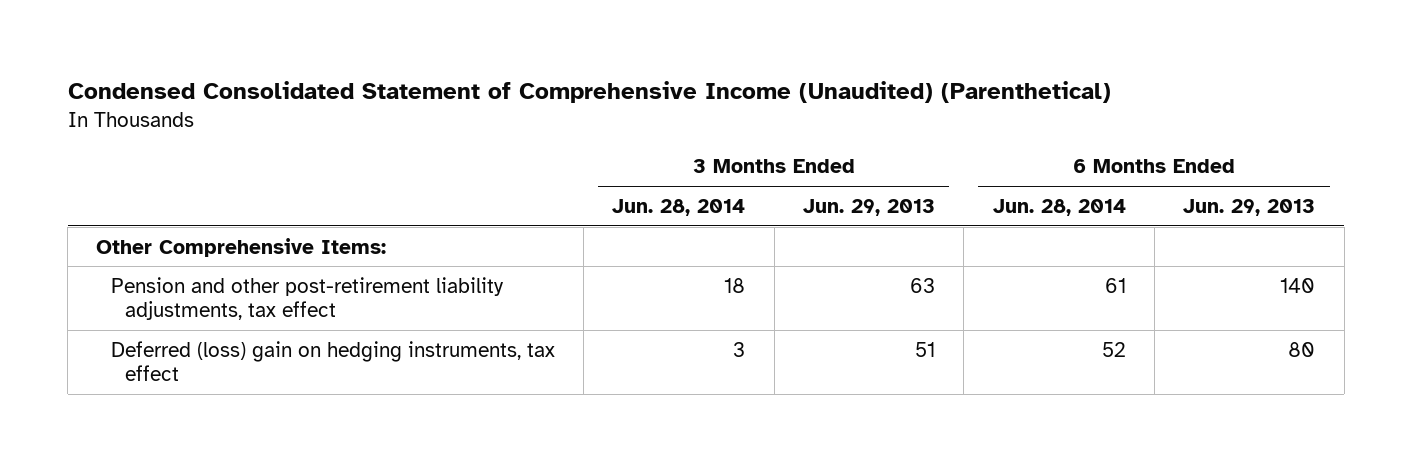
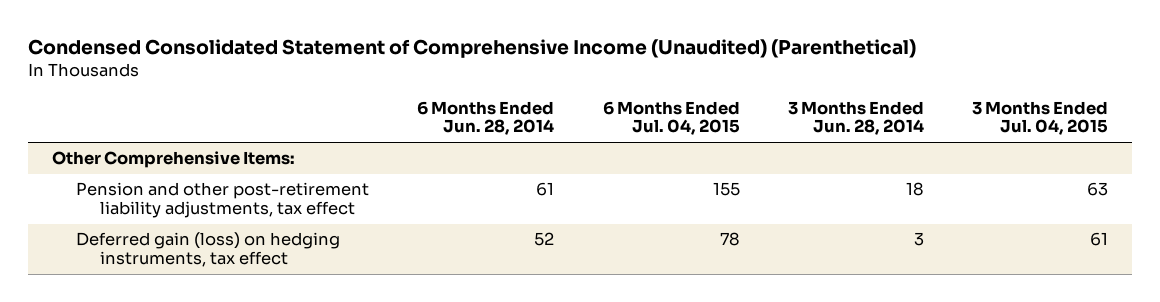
- | 3 Months Ended Jun. 28, 2014 | 3 Months Ended Jun. 29, 2013 | 6 Months Ended Jun. 28, 2014 | 6 Months Ended Jun. 29, 2013
+ | 6 Months Ended Jun. 28, 2014 | 6 Months Ended Jul. 04, 2015 | 3 Months Ended Jun. 28, 2014 | 3 Months Ended Jul. 04, 2015
- Deferred (loss) gain on hedging instruments, tax effect | 3 | 51 | 52 | 80
+ Deferred gain (loss) on hedging instruments, tax effect | 52 | 78 | 3 | 61

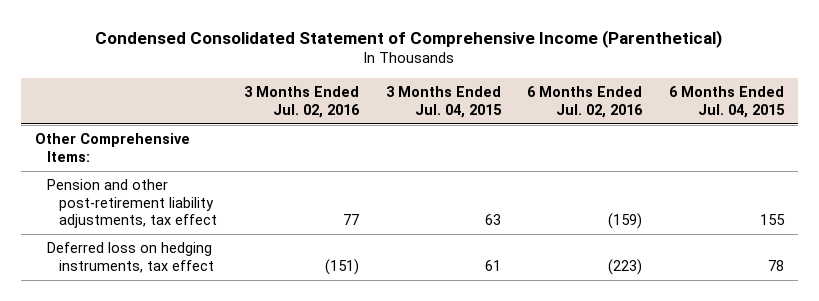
- Condensed Consolidated Statement of Comprehensive Income (Unaudited) (Parenthetical)
+ Condensed Consolidated Statement of Comprehensive Income (Parenthetical)
- | 6 Months Ended Jun. 28, 2014 | 6 Months Ended Jul. 04, 2015 | 3 Months Ended Jun. 28, 2014 | 3 Months Ended Jul. 04, 2015
+ | 3 Months Ended Jul. 02, 2016 | 3 Months Ended Jul. 04, 2015 | 6 Months Ended Jul. 02, 2016 | 6 Months Ended Jul. 04, 2015
- Deferred gain (loss) on hedging instruments, tax effect | 52 | 78 | 3 | 61
+ Deferred loss on hedging instruments, tax effect | (151) | 61 | (223) | 78

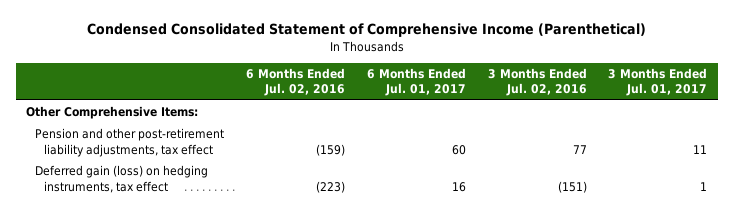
- | 3 Months Ended Jul. 02, 2016 | 3 Months Ended Jul. 04, 2015 | 6 Months Ended Jul. 02, 2016 | 6 Months Ended Jul. 04, 2015
+ | 6 Months Ended Jul. 02, 2016 | 6 Months Ended Jul. 01, 2017 | 3 Months Ended Jul. 02, 2016 | 3 Months Ended Jul. 01, 2017
- Deferred loss on hedging instruments, tax effect | (151) | 61 | (223) | 78
+ Deferred gain (loss) on hedging instruments, tax effect | (223) | 16 | (151) | 1

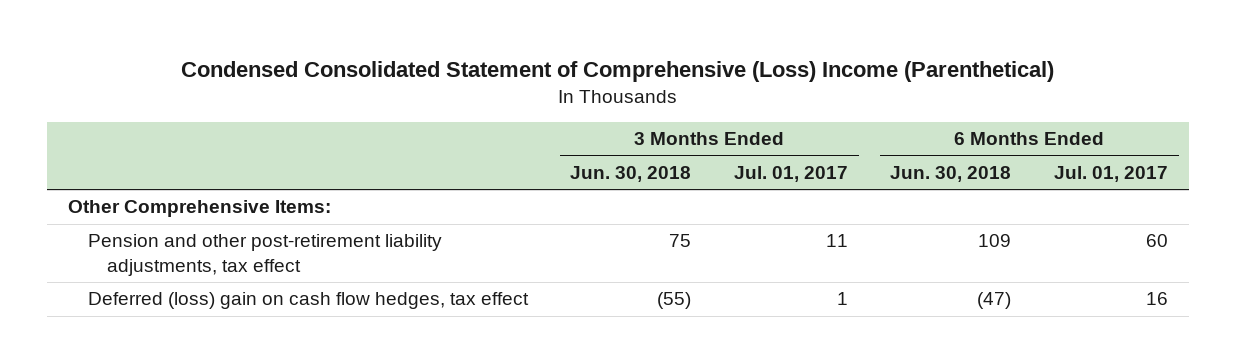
- Condensed Consolidated Statement of Comprehensive Income (Parenthetical)
+ Condensed Consolidated Statement of Comprehensive (Loss) Income (Parenthetical)
- | 6 Months Ended Jul. 02, 2016 | 6 Months Ended Jul. 01, 2017 | 3 Months Ended Jul. 02, 2016 | 3 Months Ended Jul. 01, 2017
+ | 3 Months Ended Jun. 30, 2018 | 3 Months Ended Jul. 01, 2017 | 6 Months Ended Jun. 30, 2018 | 6 Months Ended Jul. 01, 2017
- Deferred gain (loss) on hedging instruments, tax effect | (223) | 16 | (151) | 1
+ Deferred (loss) gain on cash flow hedges, tax effect | (55) | 1 | (47) | 16

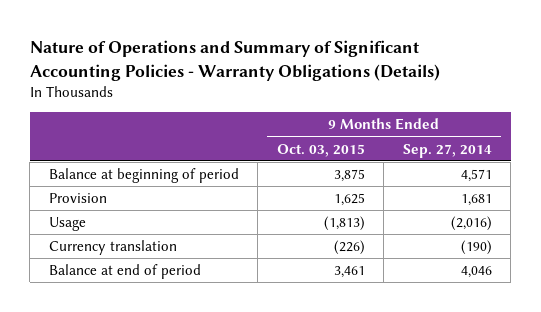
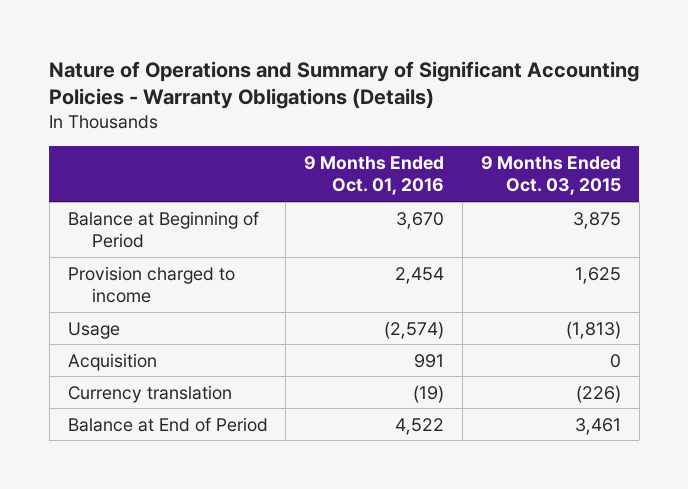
- | 9 Months Ended Oct. 03, 2015 | 9 Months Ended Sep. 27, 2014
+ | 9 Months Ended Oct. 01, 2016 | 9 Months Ended Oct. 03, 2015
- Balance at beginning of period | 3,875 | 4,571
- Provision | 1,625 | 1,681
+ Balance at Beginning of Period | 3,670 | 3,875
+ Provision charged to income | 2,454 | 1,625
+ Acquisition | 991 | 0
- Balance at end of period | 3,461 | 4,046
+ Balance at End of Period | 4,522 | 3,461

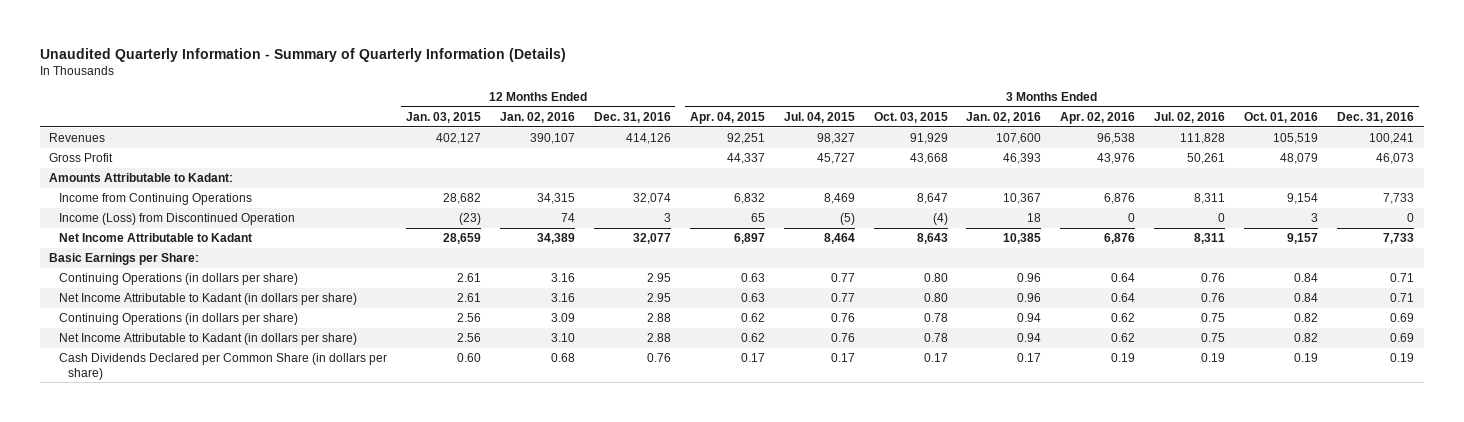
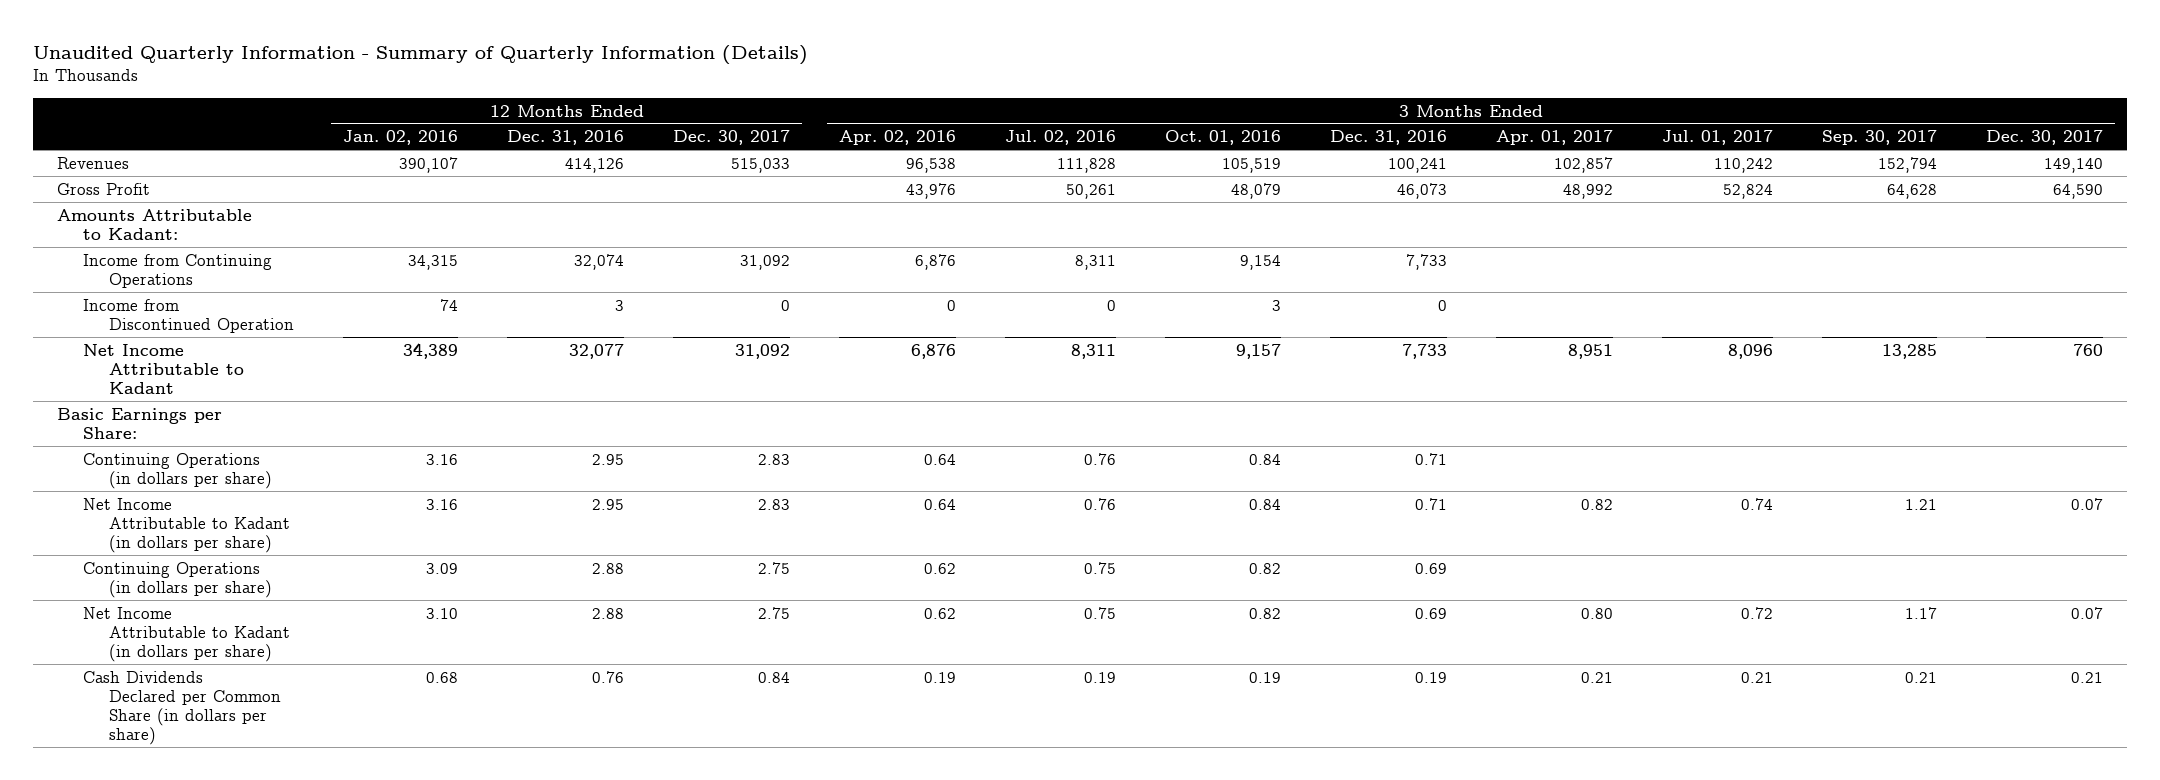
- | 12 Months Ended Jan. 03, 2015 | 12 Months Ended Jan. 02, 2016 | 12 Months Ended Dec. 31, 2016 | 3 Months Ended Apr. 04, 2015 | 3 Months Ended Jul. 04, 2015 | 3 Months Ended Oct. 03, 2015 | 3 Months Ended Jan. 02, 2016 | 3 Months Ended Apr. 02, 2016 | 3 Months Ended Jul. 02, 2016 | 3 Months Ended Oct. 01, 2016 | 3 Months Ended Dec. 31, 2016
+ | 12 Months Ended Jan. 02, 2016 | 12 Months Ended Dec. 31, 2016 | 12 Months Ended Dec. 30, 2017 | 3 Months Ended Apr. 02, 2016 | 3 Months Ended Jul. 02, 2016 | 3 Months Ended Oct. 01, 2016 | 3 Months Ended Dec. 31, 2016 | 3 Months Ended Apr. 01, 2017 | 3 Months Ended Jul. 01, 2017 | 3 Months Ended Sep. 30, 2017 | 3 Months Ended Dec. 30, 2017
- Income (Loss) from Discontinued Operation | (23) | 74 | 3 | 65 | (5) | (4) | 18 | 0 | 0 | 3 | 0
+ Income from Discontinued Operation | 74 | 3 | 0 | 0 | 0 | 3 | 0 | | | |

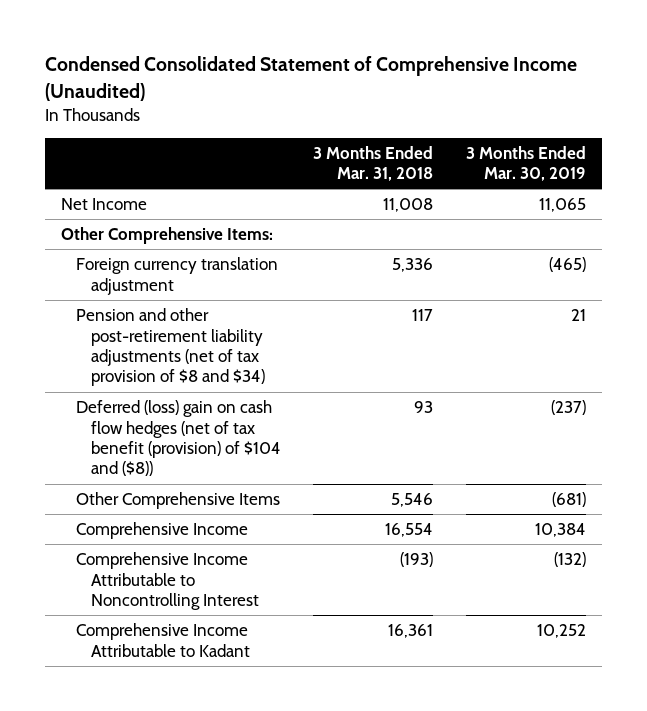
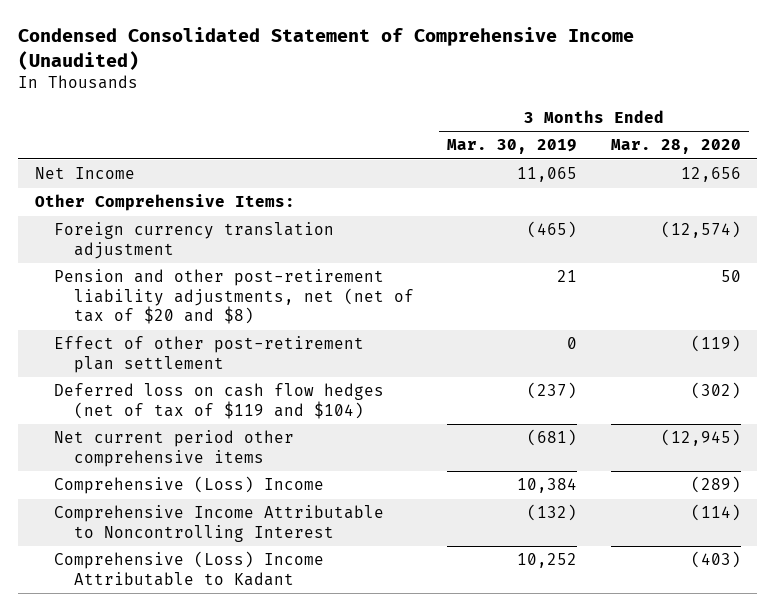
- | 3 Months Ended Mar. 31, 2018 | 3 Months Ended Mar. 30, 2019
+ | 3 Months Ended Mar. 30, 2019 | 3 Months Ended Mar. 28, 2020
- Pension and other post-retirement liability adjustments (net of tax provision of $8 and $34) | 117 | 21
- Deferred (loss) gain on cash flow hedges (net of tax benefit (provision) of $104 and ($8)) | 93 | (237)
- Other Comprehensive Items | 5,546 | (681)
- Comprehensive Income | 16,554 | 10,384
+ Pension and other post-retirement liability adjustments, net (net of tax of $20 and $8) | 21 | 50
+ Effect of other post-retirement plan settlement | 0 | (119)
+ Deferred loss on cash flow hedges (net of tax of $119 and $104) | (237) | (302)
+ Net current period other comprehensive items | (681) | (12,945)
+ Comprehensive (Loss) Income | 10,384 | (289)
- Comprehensive Income Attributable to Kadant | 16,361 | 10,252
+ Comprehensive (Loss) Income Attributable to Kadant | 10,252 | (403)

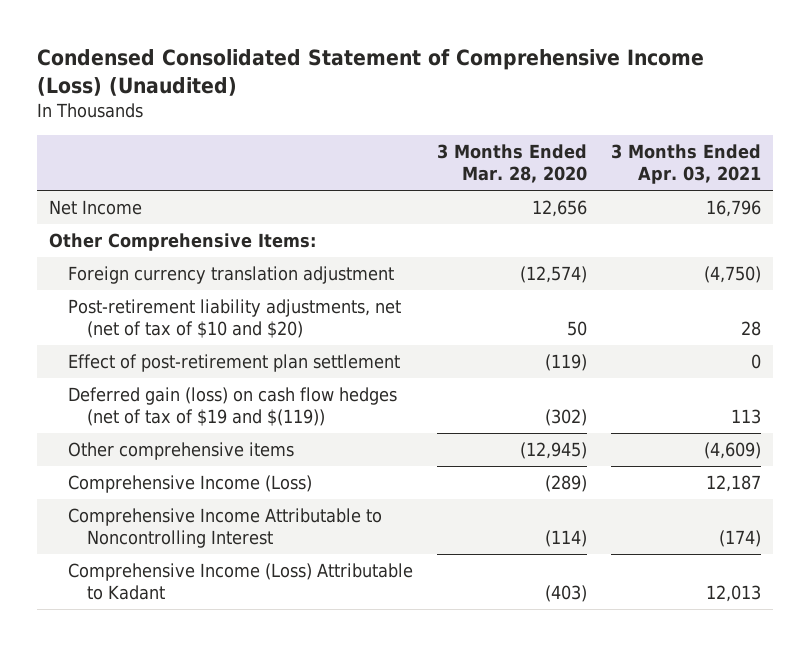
- Condensed Consolidated Statement of Comprehensive Income (Unaudited)
+ Condensed Consolidated Statement of Comprehensive Income (Loss) (Unaudited)
- | 3 Months Ended Mar. 30, 2019 | 3 Months Ended Mar. 28, 2020
+ | 3 Months Ended Mar. 28, 2020 | 3 Months Ended Apr. 03, 2021
- Pension and other post-retirement liability adjustments, net (net of tax of $20 and $8) | 21 | 50
- Effect of other post-retirement plan settlement | 0 | (119)
- Deferred loss on cash flow hedges (net of tax of $119 and $104) | (237) | (302)
- Net current period other comprehensive items | (681) | (12,945)
- Comprehensive (Loss) Income | 10,384 | (289)
+ Post-retirement liability adjustments, net (net of tax of $10 and $20) | 50 | 28
+ Effect of post-retirement plan settlement | (119) | 0
+ Deferred gain (loss) on cash flow hedges (net of tax of $19 and $(119)) | (302) | 113
+ Other comprehensive items | (12,945) | (4,609)
+ Comprehensive Income (Loss) | (289) | 12,187
- Comprehensive (Loss) Income Attributable to Kadant | 10,252 | (403)
+ Comprehensive Income (Loss) Attributable to Kadant | (403) | 12,013

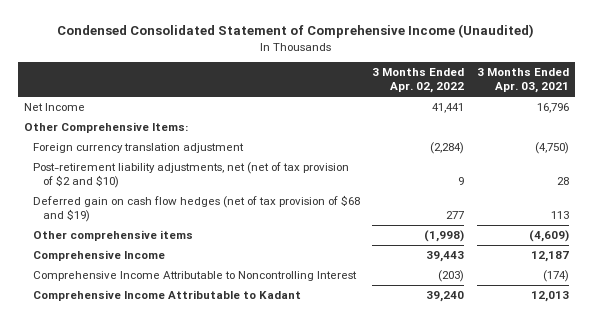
- Condensed Consolidated Statement of Comprehensive Income (Loss) (Unaudited)
+ Condensed Consolidated Statement of Comprehensive Income (Unaudited)
- | 3 Months Ended Mar. 28, 2020 | 3 Months Ended Apr. 03, 2021
+ | 3 Months Ended Apr. 02, 2022 | 3 Months Ended Apr. 03, 2021
- Post-retirement liability adjustments, net (net of tax of $10 and $20) | 50 | 28
- Effect of post-retirement plan settlement | (119) | 0
- Deferred gain (loss) on cash flow hedges (net of tax of $19 and $(119)) | (302) | 113
+ Post-retirement liability adjustments, net (net of tax provision of $2 and $10) | 9 | 28
+ Deferred gain on cash flow hedges (net of tax provision of $68 and $19) | 277 | 113
- Comprehensive Income (Loss) | (289) | 12,187
+ Comprehensive Income | 39,443 | 12,187
- Comprehensive Income (Loss) Attributable to Kadant | (403) | 12,013
+ Comprehensive Income Attributable to Kadant | 39,240 | 12,013

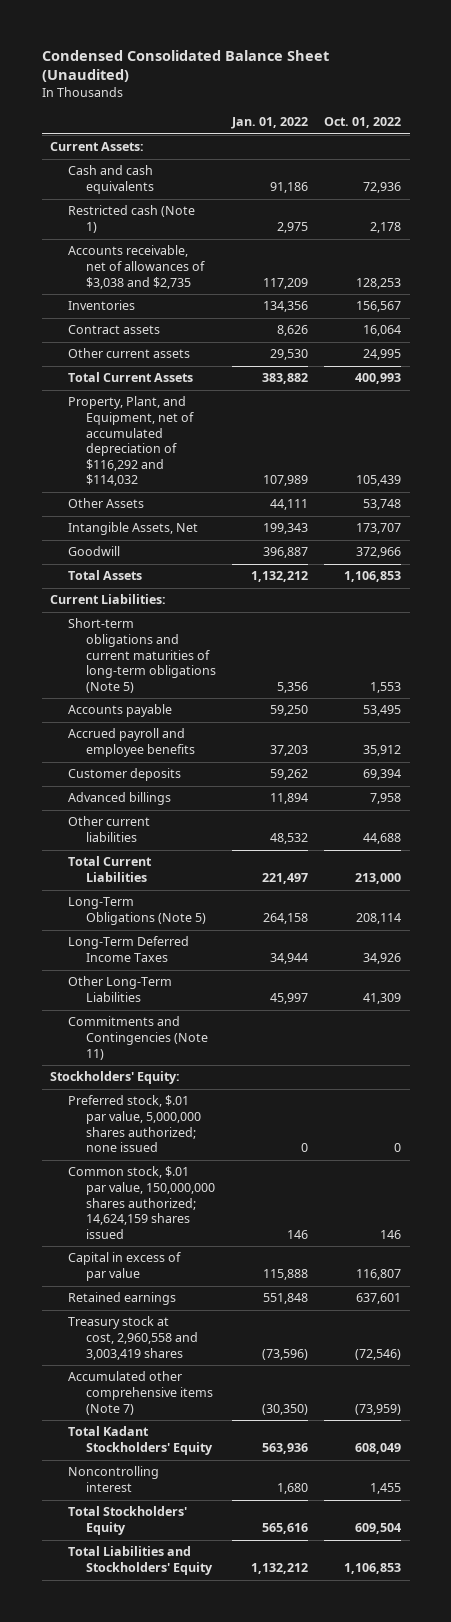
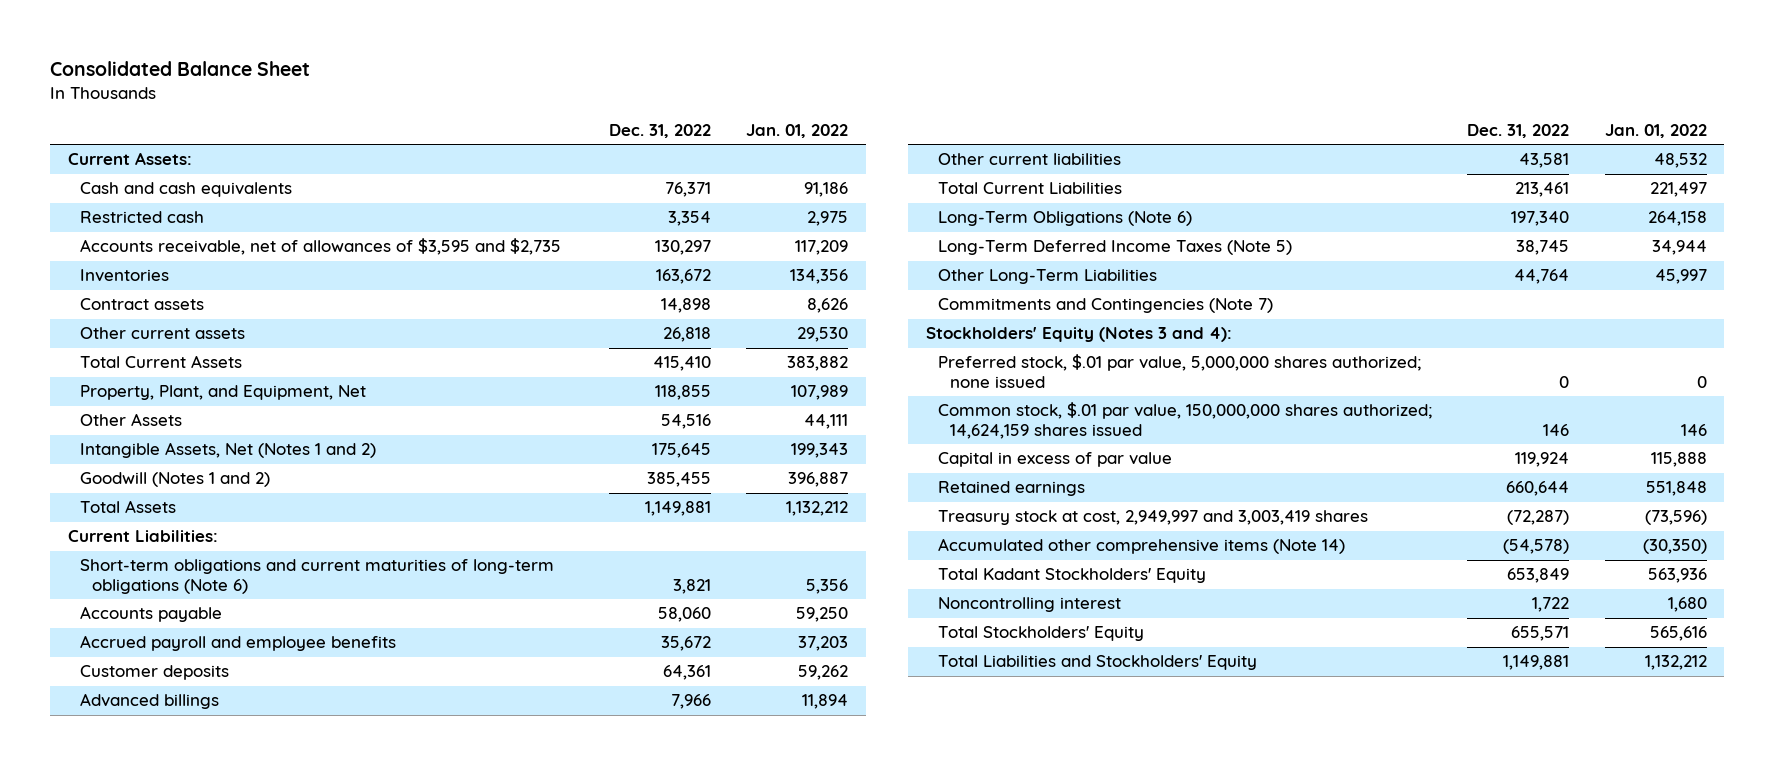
- Condensed Consolidated Balance Sheet (Unaudited)
+ Consolidated Balance Sheet
- | Jan. 01, 2022 | Oct. 01, 2022
+ | Dec. 31, 2022 | Jan. 01, 2022
- Restricted cash (Note 1) | 2,975 | 2,178
- Accounts receivable, net of allowances of $3,038 and $2,735 | 117,209 | 128,253
+ Restricted cash | 3,354 | 2,975
+ Accounts receivable, net of allowances of $3,595 and $2,735 | 130,297 | 117,209
- Property, Plant, and Equipment, net of accumulated depreciation of $116,292 and $114,032 | 107,989 | 105,439
+ Property, Plant, and Equipment, Net | 118,855 | 107,989
- Intangible Assets, Net | 199,343 | 173,707
- Goodwill | 396,887 | 372,966
+ Intangible Assets, Net (Notes 1 and 2) | 175,645 | 199,343
+ Goodwill (Notes 1 and 2) | 385,455 | 396,887
- Short-term obligations and current maturities of long-term obligations (Note 5) | 5,356 | 1,553
+ Short-term obligations and current maturities of long-term obligations (Note 6) | 3,821 | 5,356
- Long-Term Obligations (Note 5) | 264,158 | 208,114
- Long-Term Deferred Income Taxes | 34,944 | 34,926
+ Long-Term Obligations (Note 6) | 197,340 | 264,158
+ Long-Term Deferred Income Taxes (Note 5) | 38,745 | 34,944
- Commitments and Contingencies (Note 11)
- Stockholders' Equity:
+ Commitments and Contingencies (Note 7)
+ Stockholders' Equity (Notes 3 and 4):
- Treasury stock at cost, 2,960,558 and 3,003,419 shares | (73,596) | (72,546)
- Accumulated other comprehensive items (Note 7) | (30,350) | (73,959)
+ Treasury stock at cost, 2,949,997 and 3,003,419 shares | (72,287) | (73,596)
+ Accumulated other comprehensive items (Note 14) | (54,578) | (30,350)

